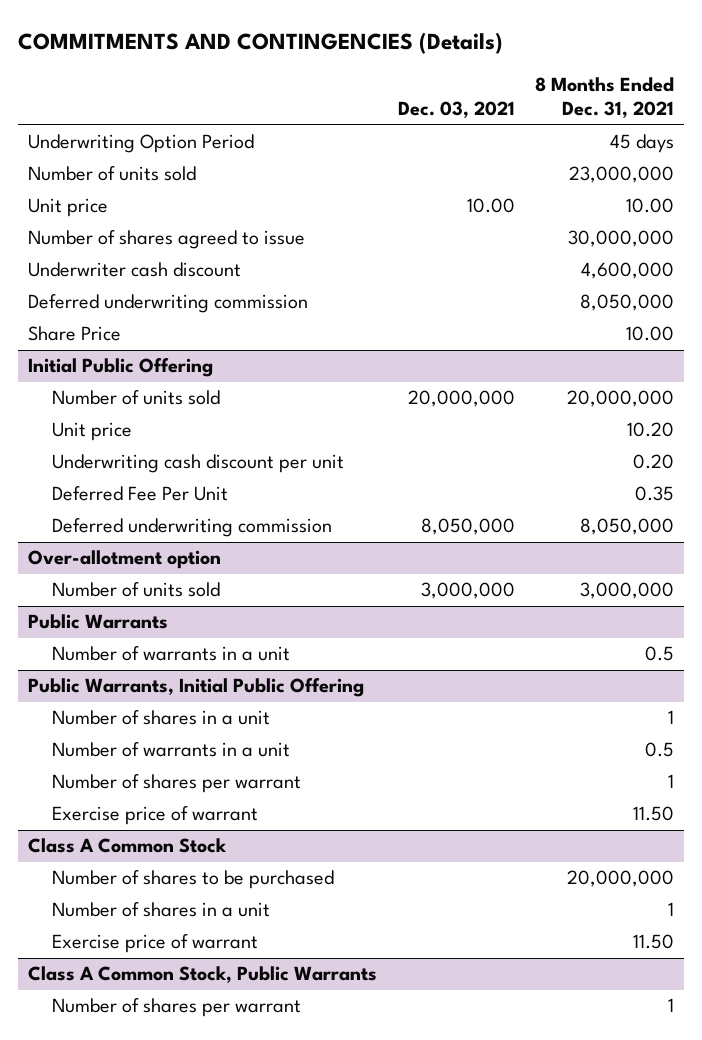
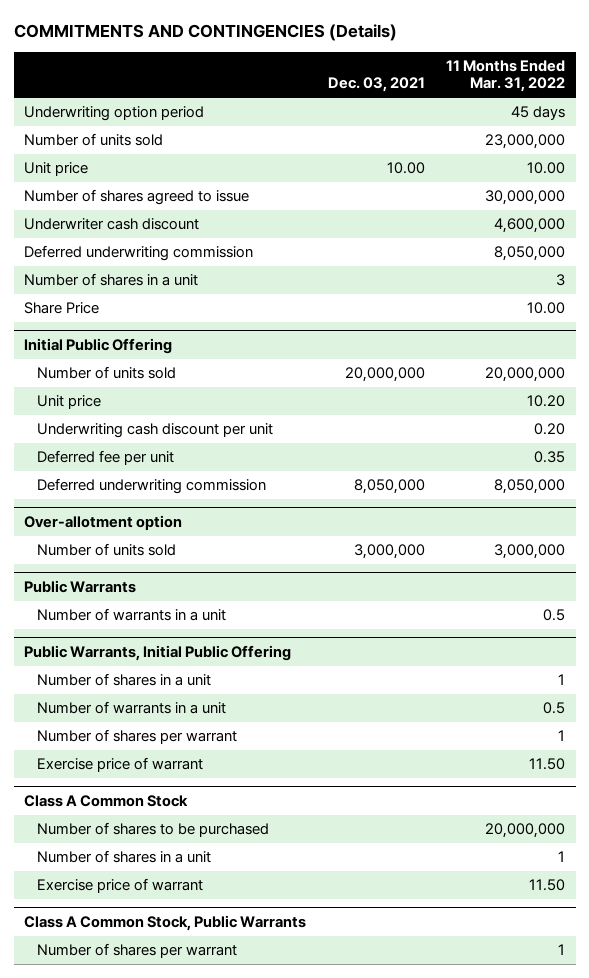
- | Dec. 03, 2021 | 8 Months Ended Dec. 31, 2021
+ | Dec. 03, 2021 | 11 Months Ended Mar. 31, 2022
- Underwriting Option Period | | 45 days
+ Underwriting option period | | 45 days
+ Number of shares in a unit | | 3
@ Initial Public Offering
- Deferred Fee Per Unit | | 0.35
+ Deferred fee per unit | | 0.35

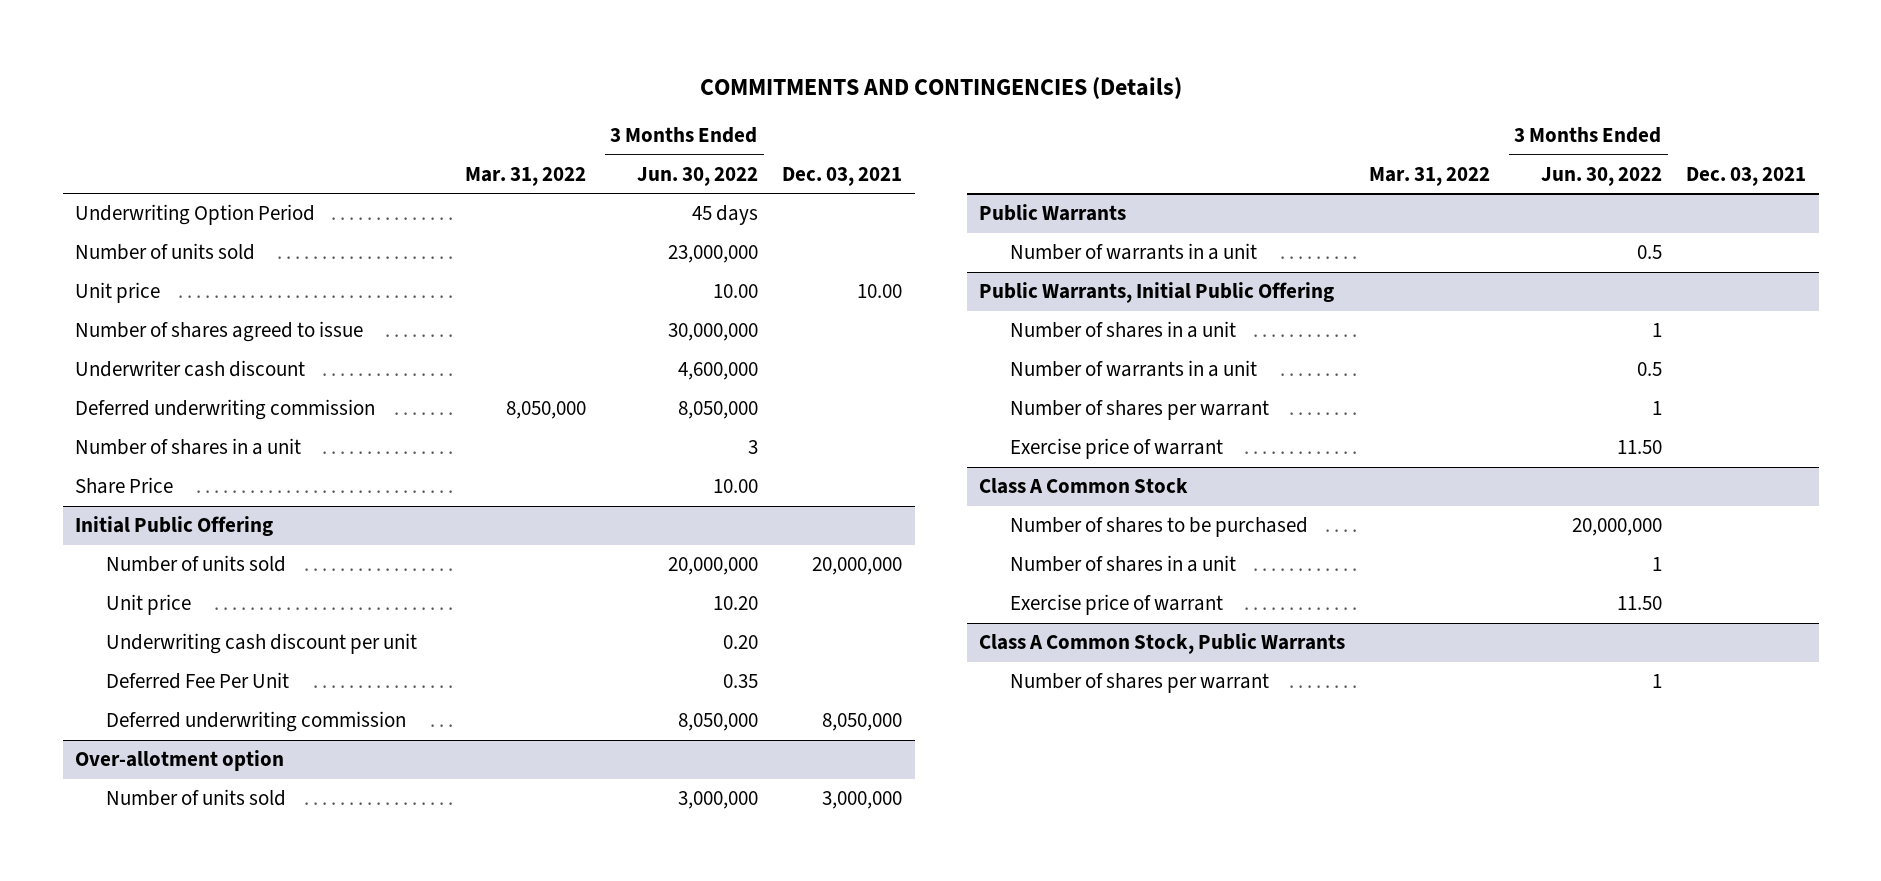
- | Dec. 03, 2021 | 11 Months Ended Mar. 31, 2022
+ | Mar. 31, 2022 | 3 Months Ended Jun. 30, 2022 | Dec. 03, 2021
- Underwriting option period | | 45 days
+ Underwriting Option Period | | 45 days |
@ Initial Public Offering
- Deferred fee per unit | | 0.35
+ Deferred Fee Per Unit | | 0.35 |

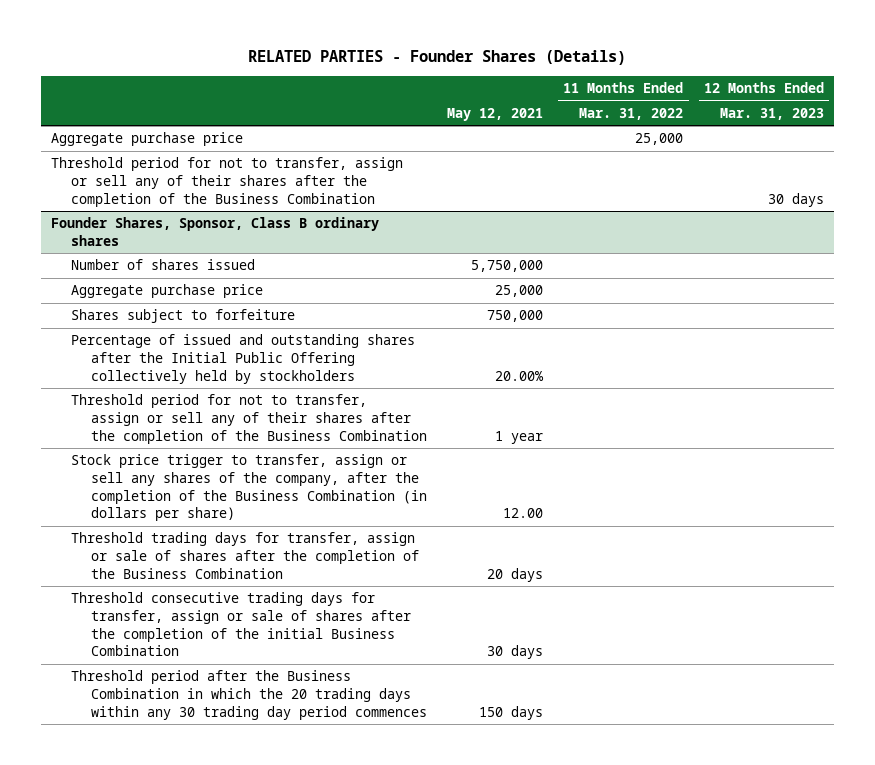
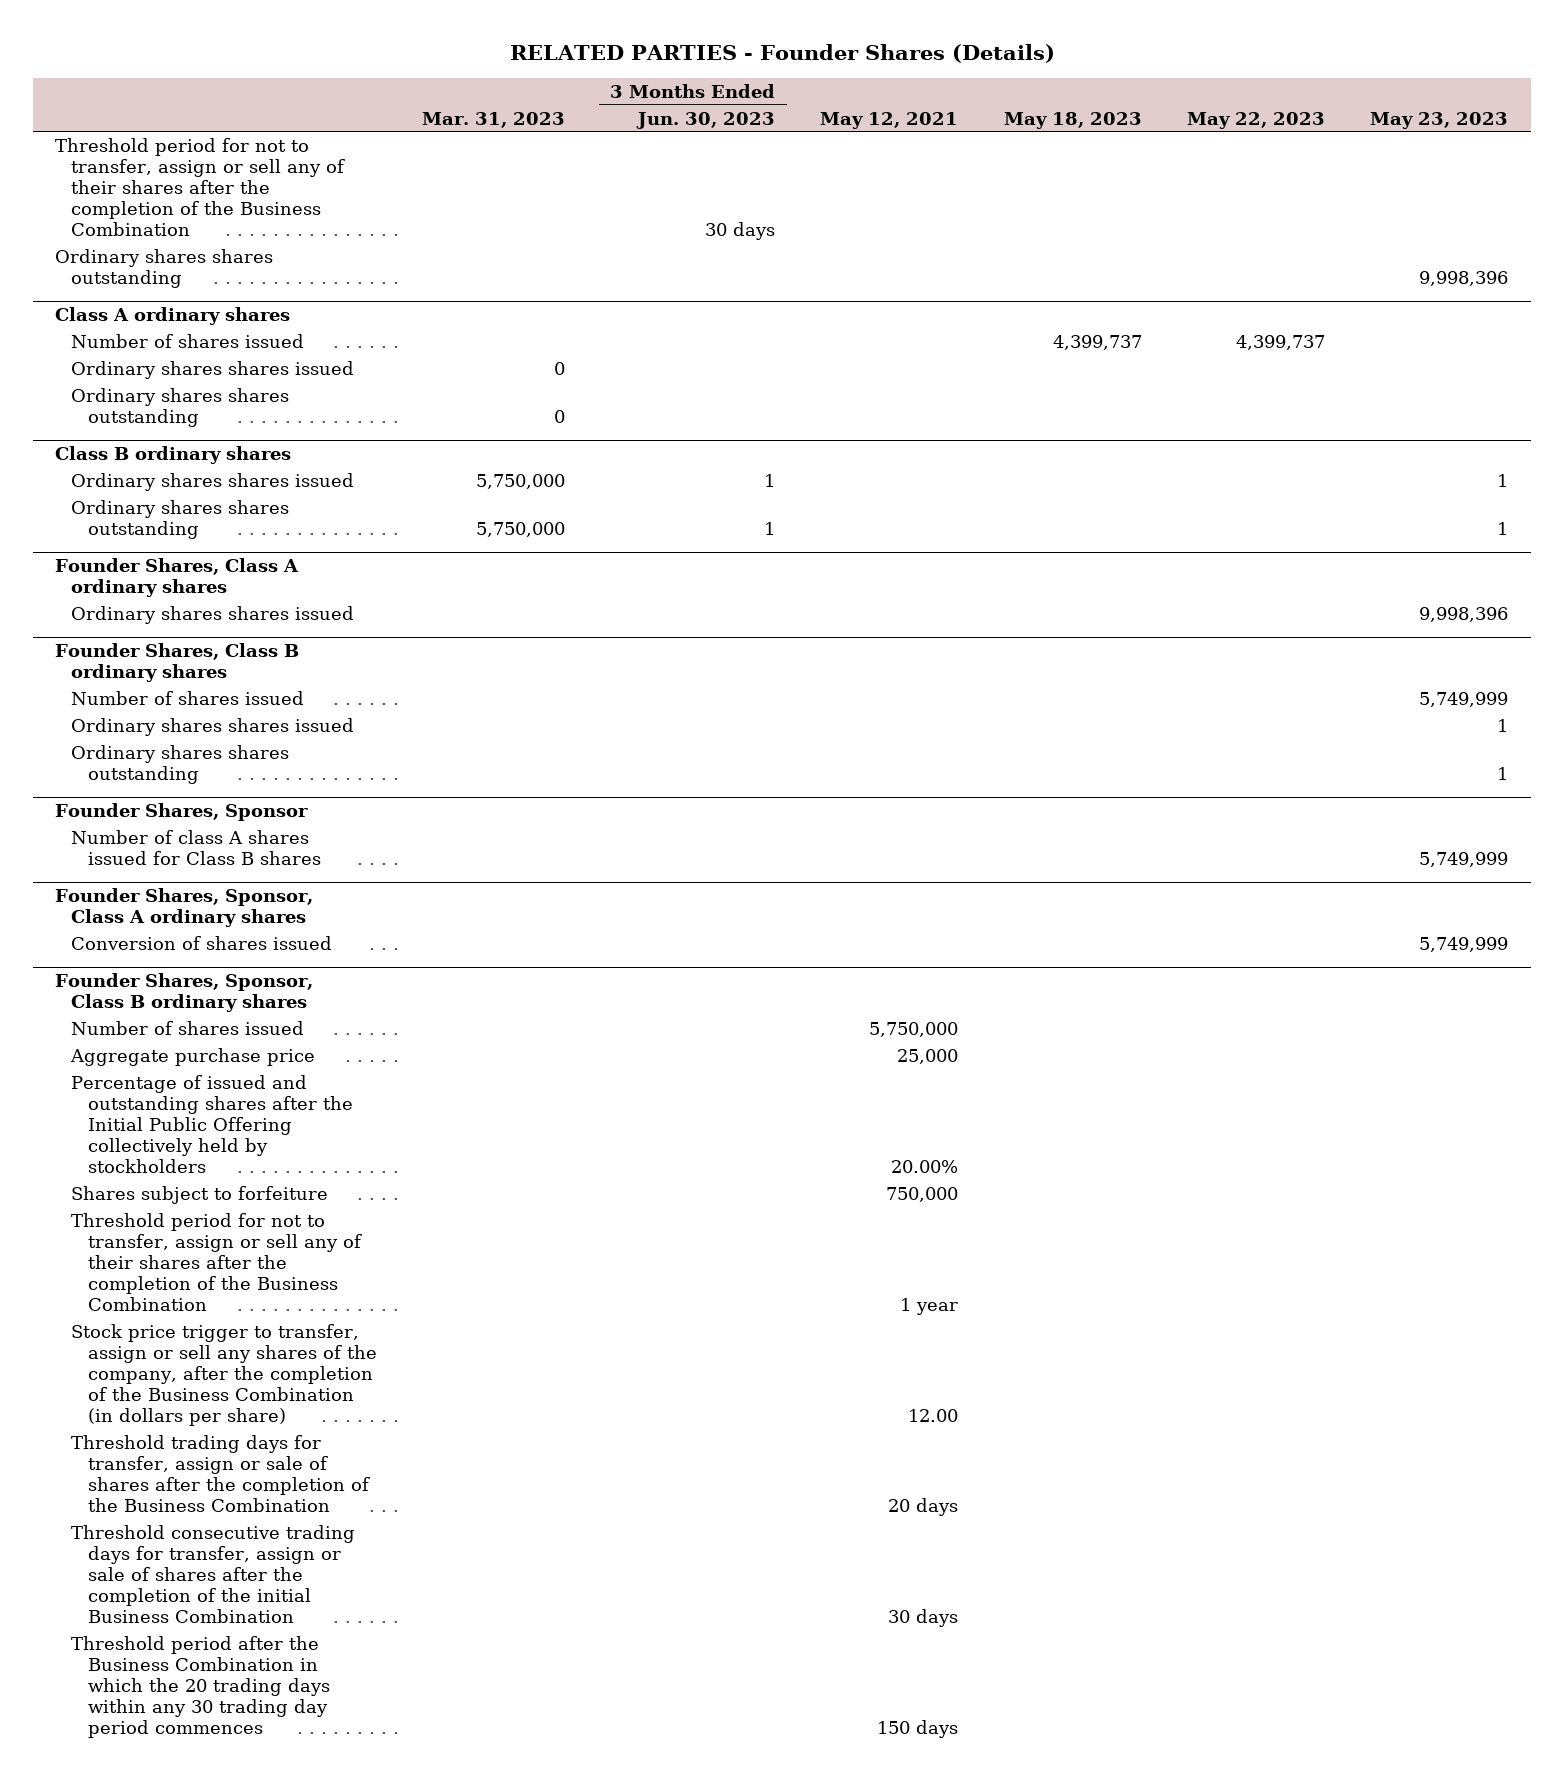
- | May 12, 2021 | 11 Months Ended Mar. 31, 2022 | 12 Months Ended Mar. 31, 2023
+ | Mar. 31, 2023 | 3 Months Ended Jun. 30, 2023 | May 12, 2021 | May 18, 2023 | May 22, 2023 | May 23, 2023
- Aggregate purchase price | | 25,000 |
+ Ordinary shares shares outstanding | | | | | | 9,998,396
+ Class A ordinary shares
+ Number of shares issued | | | | 4,399,737 | 4,399,737 |
+ Ordinary shares shares issued | 0 | | | | |
+ Ordinary shares shares outstanding | 0 | | | | |
+ Class B ordinary shares
+ Ordinary shares shares issued | 5,750,000 | 1 | | | | 1
+ Ordinary shares shares outstanding | 5,750,000 | 1 | | | | 1
+ Founder Shares, Class A ordinary shares
+ Ordinary shares shares issued | | | | | | 9,998,396
+ Founder Shares, Class B ordinary shares
+ Number of shares issued | | | | | | 5,749,999
+ Ordinary shares shares issued | | | | | | 1
+ Ordinary shares shares outstanding | | | | | | 1
+ Founder Shares, Sponsor
+ Number of class A shares issued for Class B shares | | | | | | 5,749,999
+ Founder Shares, Sponsor, Class A ordinary shares
+ Conversion of shares issued | | | | | | 5,749,999
@ Founder Shares, Sponsor, Class B ordinary shares
moved down: Shares subject to forfeiture | | | 750,000 | | |

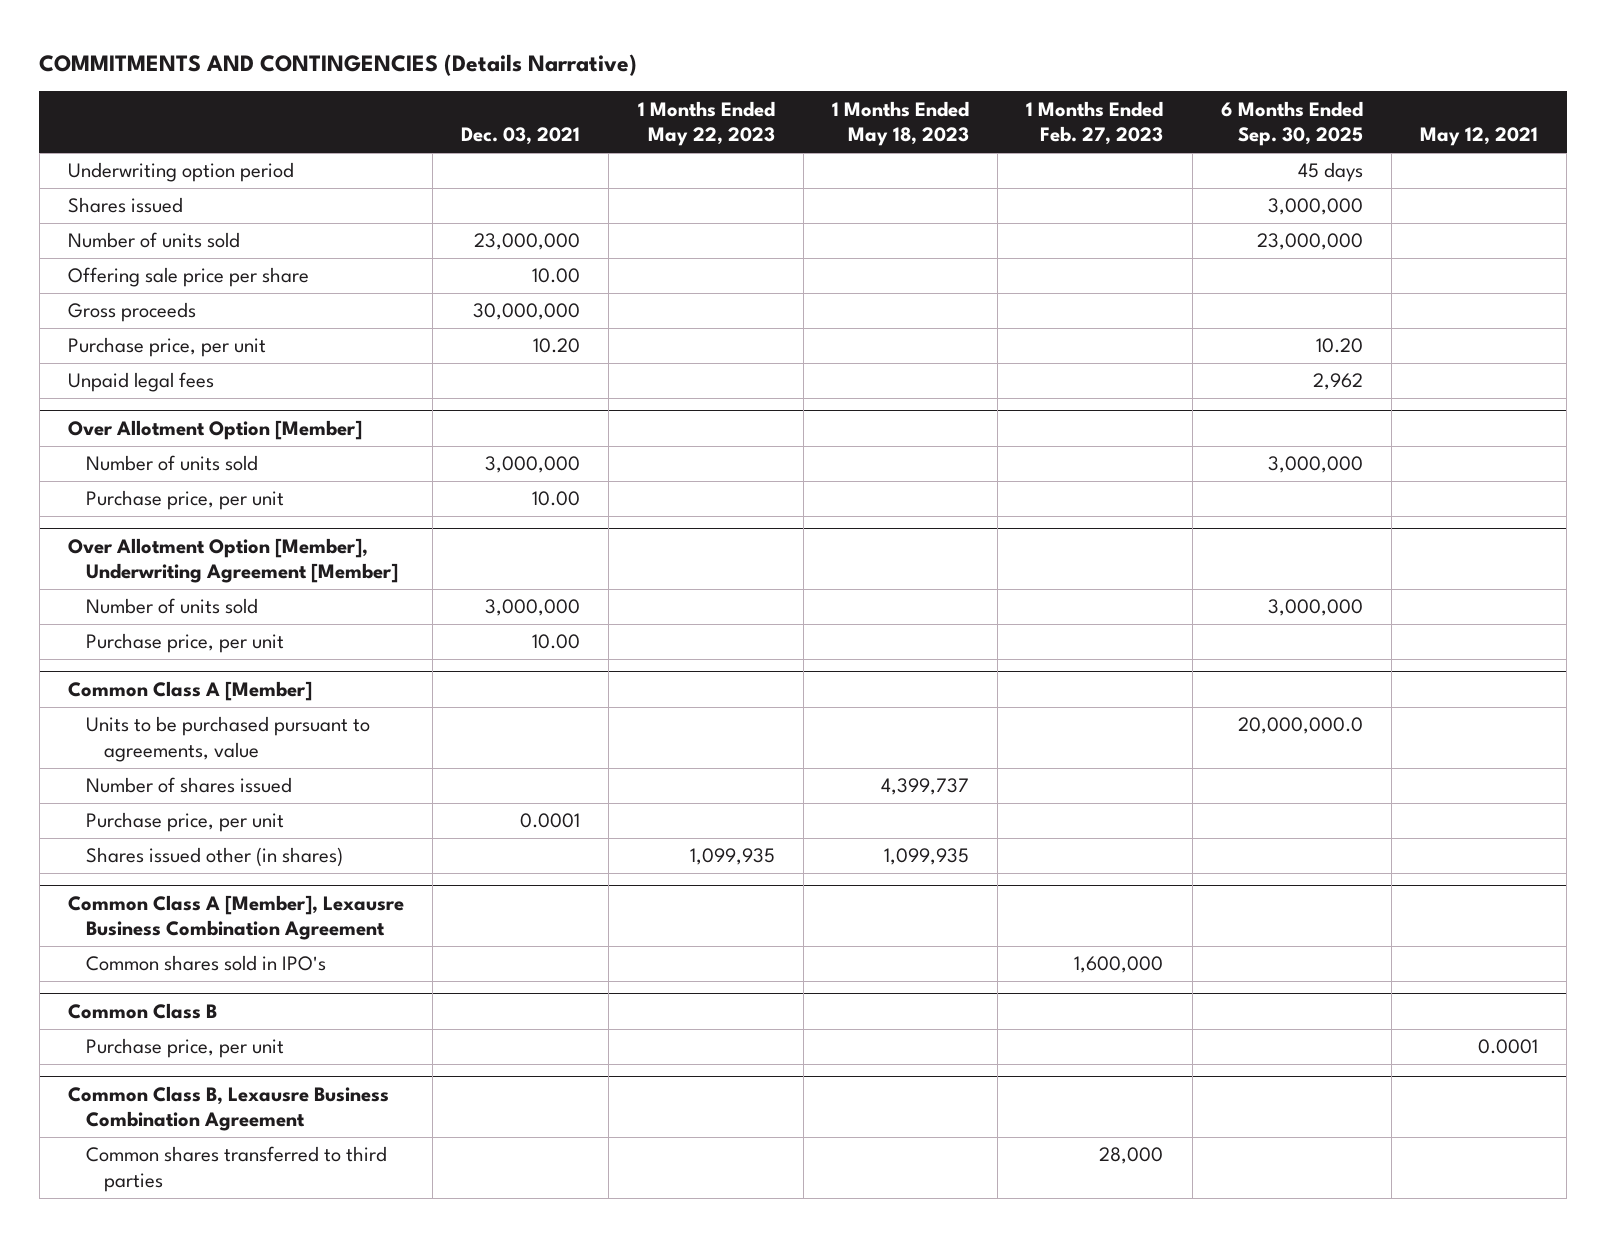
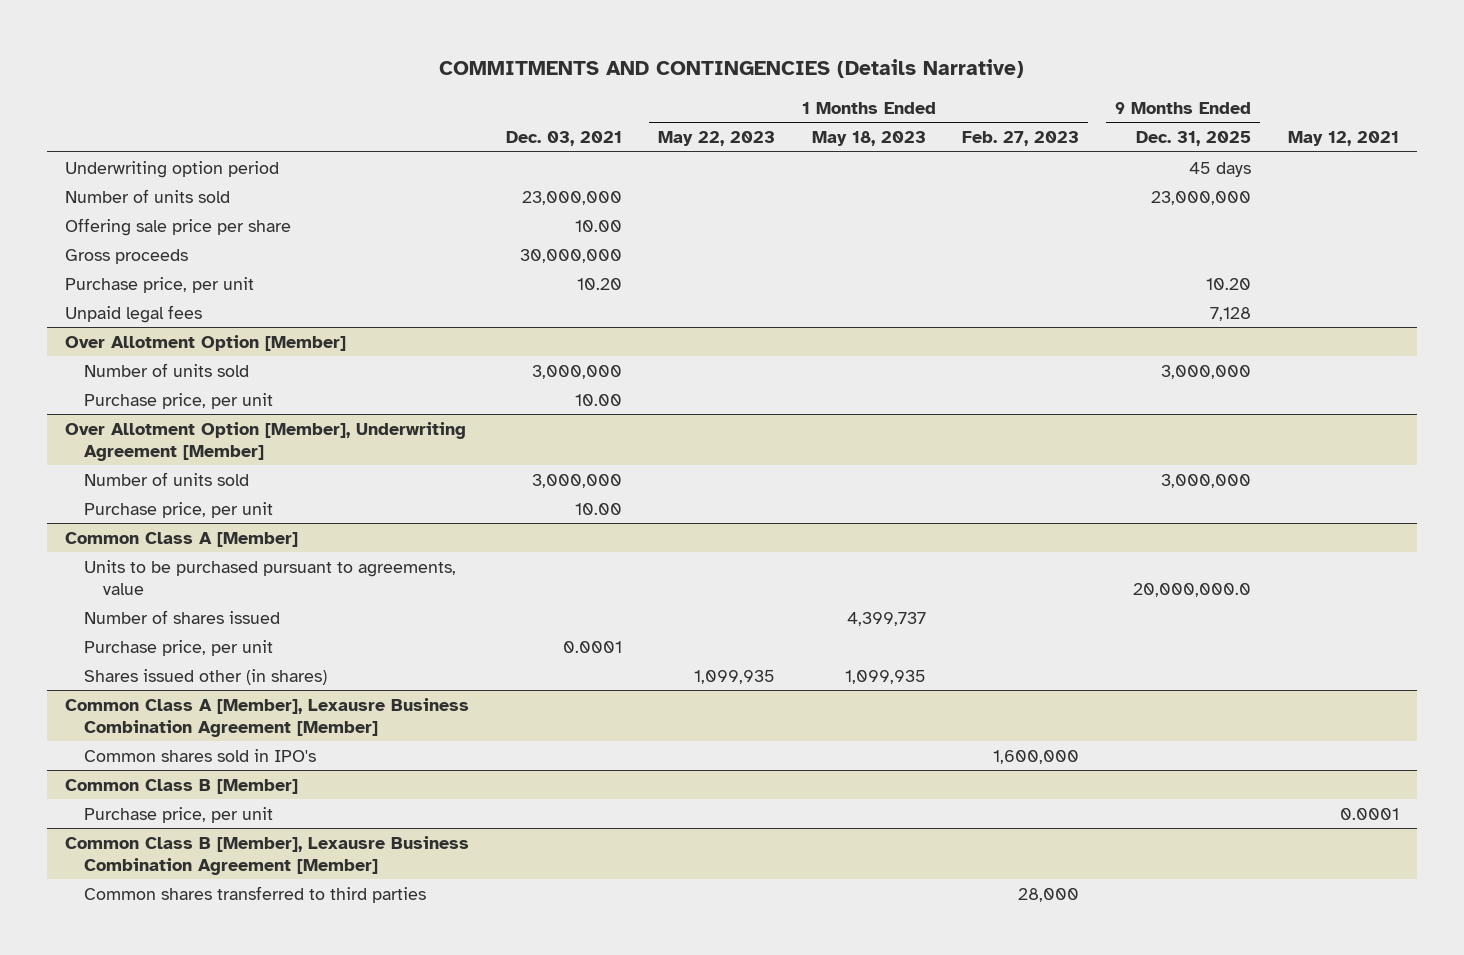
- | Dec. 03, 2021 | 1 Months Ended May 22, 2023 | 1 Months Ended May 18, 2023 | 1 Months Ended Feb. 27, 2023 | 6 Months Ended Sep. 30, 2025 | May 12, 2021
+ | Dec. 03, 2021 | 1 Months Ended May 22, 2023 | 1 Months Ended May 18, 2023 | 1 Months Ended Feb. 27, 2023 | 9 Months Ended Dec. 31, 2025 | May 12, 2021
- Shares issued | | | | | 3,000,000 |
- Common Class A [Member], Lexausre Business Combination Agreement
+ Common Class A [Member], Lexausre Business Combination Agreement [Member]
- Common Class B
+ Common Class B [Member]
- Common Class B, Lexausre Business Combination Agreement
+ Common Class B [Member], Lexausre Business Combination Agreement [Member]

